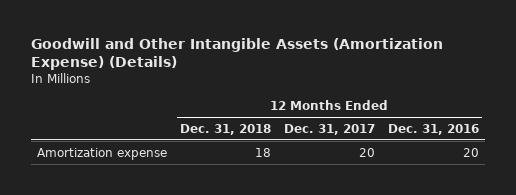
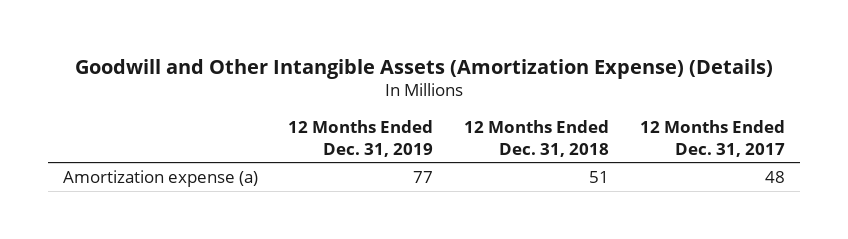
- | 12 Months Ended Dec. 31, 2018 | 12 Months Ended Dec. 31, 2017 | 12 Months Ended Dec. 31, 2016
+ | 12 Months Ended Dec. 31, 2019 | 12 Months Ended Dec. 31, 2018 | 12 Months Ended Dec. 31, 2017
- Amortization expense | 18 | 20 | 20
+ Amortization expense (a) | 77 | 51 | 48

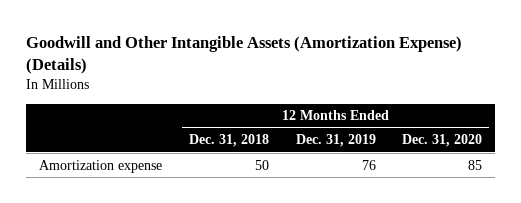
- | 12 Months Ended Dec. 31, 2019 | 12 Months Ended Dec. 31, 2018 | 12 Months Ended Dec. 31, 2017
+ | 12 Months Ended Dec. 31, 2018 | 12 Months Ended Dec. 31, 2019 | 12 Months Ended Dec. 31, 2020
- Amortization expense (a) | 77 | 51 | 48
+ Amortization expense | 50 | 76 | 85

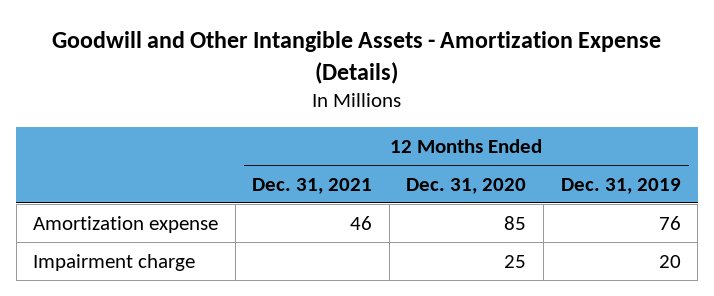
- Goodwill and Other Intangible Assets (Amortization Expense) (Details)
+ Goodwill and Other Intangible Assets - Amortization Expense (Details)
- | 12 Months Ended Dec. 31, 2018 | 12 Months Ended Dec. 31, 2019 | 12 Months Ended Dec. 31, 2020
+ | 12 Months Ended Dec. 31, 2021 | 12 Months Ended Dec. 31, 2020 | 12 Months Ended Dec. 31, 2019
+ Impairment charge | | 25 | 20

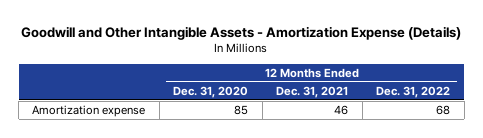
- | 12 Months Ended Dec. 31, 2021 | 12 Months Ended Dec. 31, 2020 | 12 Months Ended Dec. 31, 2019
+ | 12 Months Ended Dec. 31, 2020 | 12 Months Ended Dec. 31, 2021 | 12 Months Ended Dec. 31, 2022
- Impairment charge | | 25 | 20

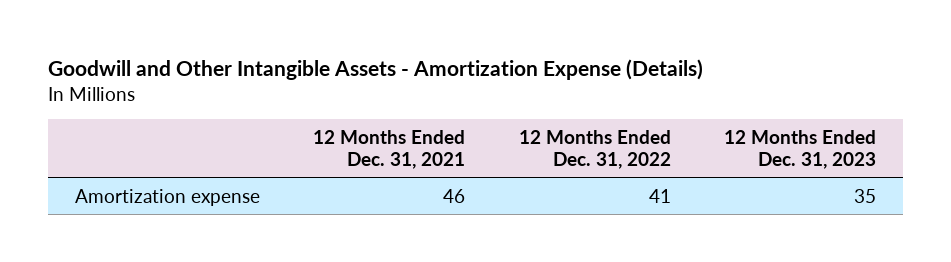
- | 12 Months Ended Dec. 31, 2020 | 12 Months Ended Dec. 31, 2021 | 12 Months Ended Dec. 31, 2022
+ | 12 Months Ended Dec. 31, 2021 | 12 Months Ended Dec. 31, 2022 | 12 Months Ended Dec. 31, 2023
- Amortization expense | 85 | 46 | 68
+ Amortization expense | 46 | 41 | 35

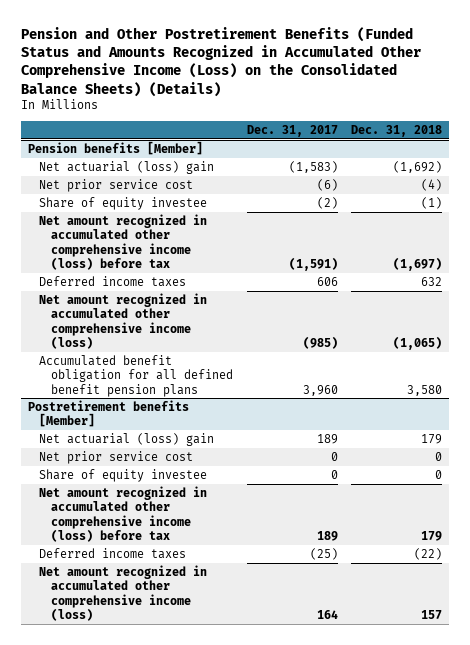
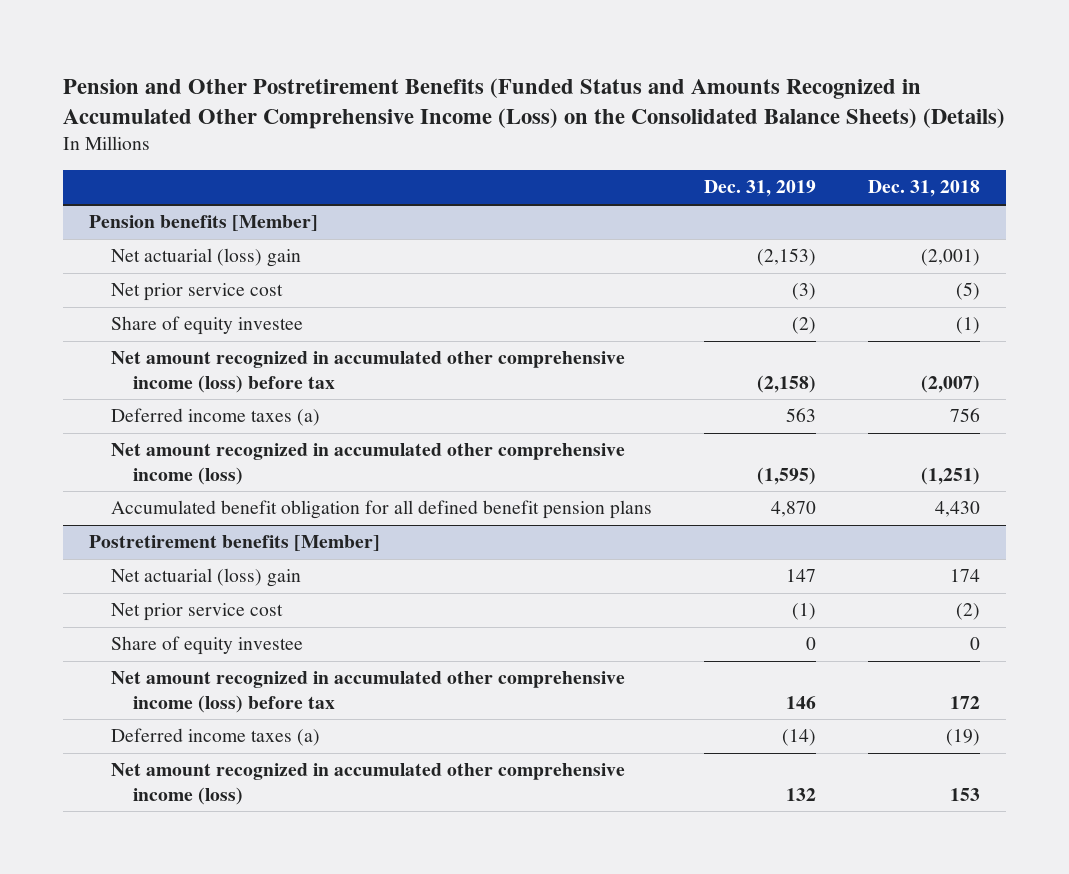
- | Dec. 31, 2017 | Dec. 31, 2018
+ | Dec. 31, 2019 | Dec. 31, 2018
@ Pension benefits [Member]
- Net actuarial (loss) gain | (1,583) | (1,692)
- Net prior service cost | (6) | (4)
+ Net actuarial (loss) gain | (2,153) | (2,001)
+ Net prior service cost | (3) | (5)
- Net amount recognized in accumulated other comprehensive income (loss) before tax | (1,591) | (1,697)
- Deferred income taxes | 606 | 632
- Net amount recognized in accumulated other comprehensive income (loss) | (985) | (1,065)
- Accumulated benefit obligation for all defined benefit pension plans | 3,960 | 3,580
+ Net amount recognized in accumulated other comprehensive income (loss) before tax | (2,158) | (2,007)
+ Deferred income taxes (a) | 563 | 756
+ Net amount recognized in accumulated other comprehensive income (loss) | (1,595) | (1,251)
+ Accumulated benefit obligation for all defined benefit pension plans | 4,870 | 4,430
@ Postretirement benefits [Member]
- Net actuarial (loss) gain | 189 | 179
- Net prior service cost | 0 | 0
+ Net actuarial (loss) gain | 147 | 174
+ Net prior service cost | (1) | (2)
- Net amount recognized in accumulated other comprehensive income (loss) before tax | 189 | 179
- Deferred income taxes | (25) | (22)
- Net amount recognized in accumulated other comprehensive income (loss) | 164 | 157
+ Net amount recognized in accumulated other comprehensive income (loss) before tax | 146 | 172
+ Deferred income taxes (a) | (14) | (19)
+ Net amount recognized in accumulated other comprehensive income (loss) | 132 | 153

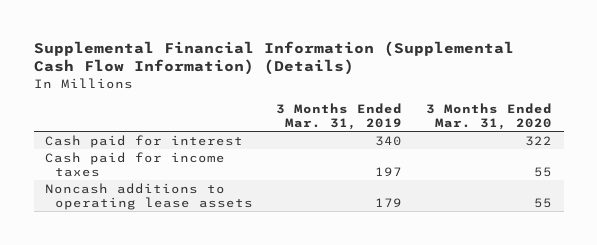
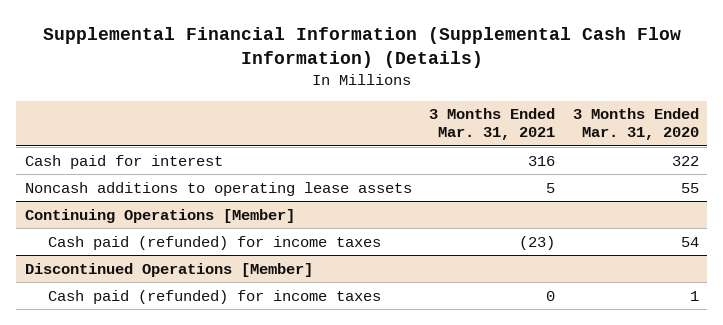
- | 3 Months Ended Mar. 31, 2019 | 3 Months Ended Mar. 31, 2020
+ | 3 Months Ended Mar. 31, 2021 | 3 Months Ended Mar. 31, 2020
- Cash paid for income taxes | 197 | 55
+ Continuing Operations [Member]
+ Cash paid (refunded) for income taxes | (23) | 54
+ Discontinued Operations [Member]
+ Cash paid (refunded) for income taxes | 0 | 1

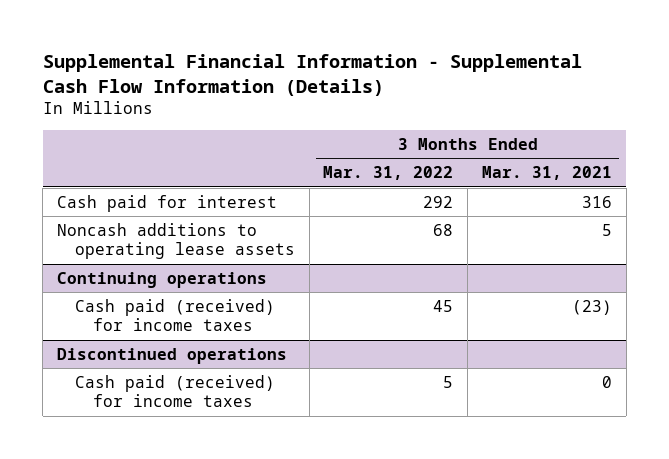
- Supplemental Financial Information (Supplemental Cash Flow Information) (Details)
+ Supplemental Financial Information - Supplemental Cash Flow Information (Details)
- | 3 Months Ended Mar. 31, 2021 | 3 Months Ended Mar. 31, 2020
+ | 3 Months Ended Mar. 31, 2022 | 3 Months Ended Mar. 31, 2021
- Continuing Operations [Member]
- Cash paid (refunded) for income taxes | (23) | 54
- Discontinued Operations [Member]
- Cash paid (refunded) for income taxes | 0 | 1
+ Continuing operations
+ Cash paid (received) for income taxes | 45 | (23)
+ Discontinued operations
+ Cash paid (received) for income taxes | 5 | 0

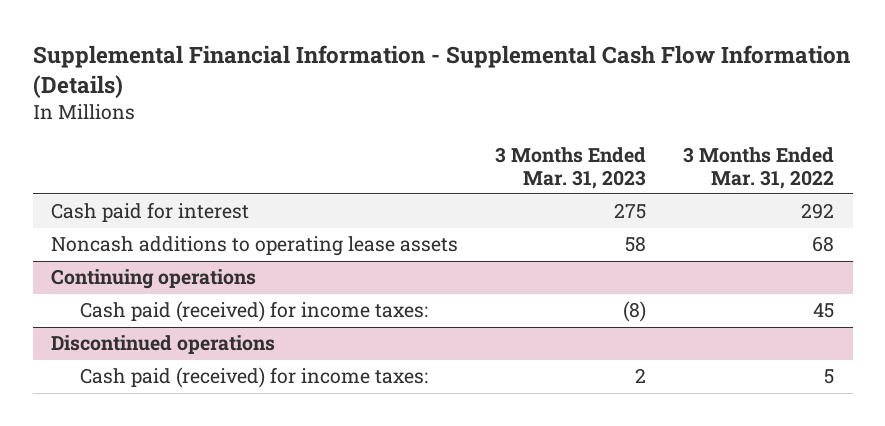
- | 3 Months Ended Mar. 31, 2022 | 3 Months Ended Mar. 31, 2021
+ | 3 Months Ended Mar. 31, 2023 | 3 Months Ended Mar. 31, 2022
@ Continuing operations
- Cash paid (received) for income taxes | 45 | (23)
+ Cash paid (received) for income taxes: | (8) | 45
@ Discontinued operations
- Cash paid (received) for income taxes | 5 | 0
+ Cash paid (received) for income taxes: | 2 | 5

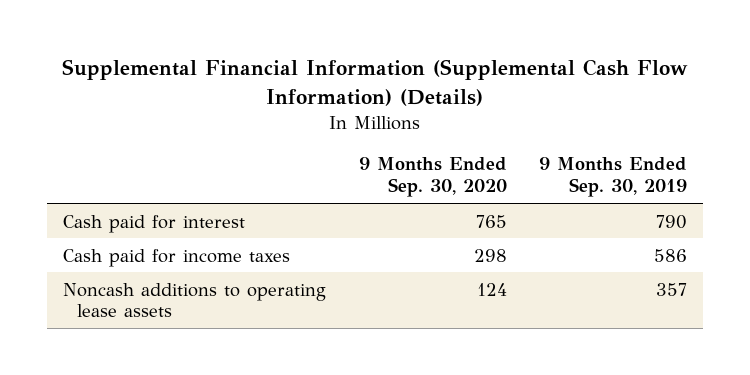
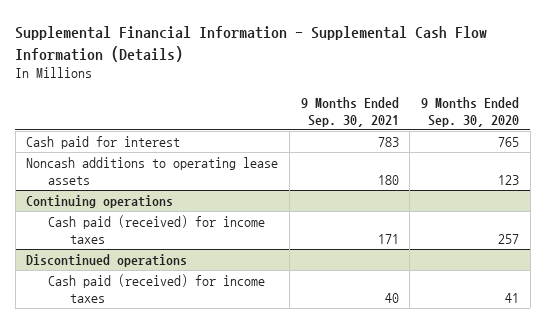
- Supplemental Financial Information (Supplemental Cash Flow Information) (Details)
+ Supplemental Financial Information - Supplemental Cash Flow Information (Details)
- | 9 Months Ended Sep. 30, 2020 | 9 Months Ended Sep. 30, 2019
+ | 9 Months Ended Sep. 30, 2021 | 9 Months Ended Sep. 30, 2020
- Cash paid for income taxes | 298 | 586
- Noncash additions to operating lease assets | 124 | 357
+ Noncash additions to operating lease assets | 180 | 123
+ Continuing operations
+ Cash paid (received) for income taxes | 171 | 257
+ Discontinued operations
+ Cash paid (received) for income taxes | 40 | 41

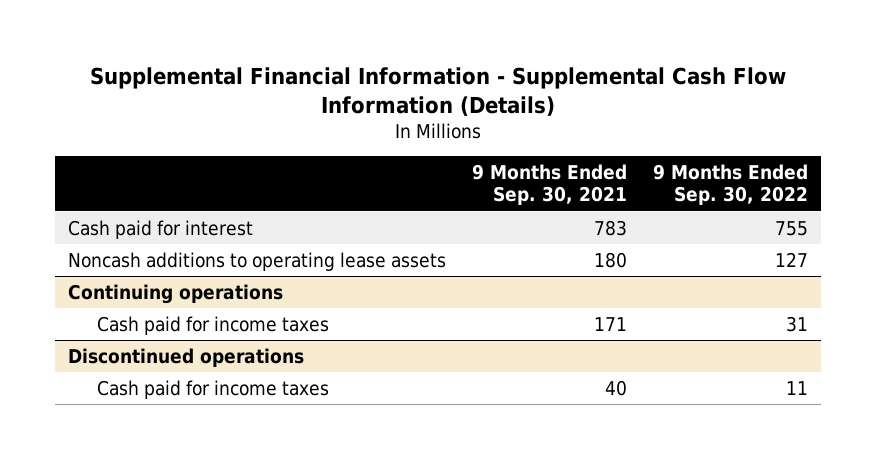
- | 9 Months Ended Sep. 30, 2021 | 9 Months Ended Sep. 30, 2020
+ | 9 Months Ended Sep. 30, 2021 | 9 Months Ended Sep. 30, 2022
@ Continuing operations
- Cash paid (received) for income taxes | 171 | 257
+ Cash paid for income taxes | 171 | 31
@ Discontinued operations
- Cash paid (received) for income taxes | 40 | 41
+ Cash paid for income taxes | 40 | 11

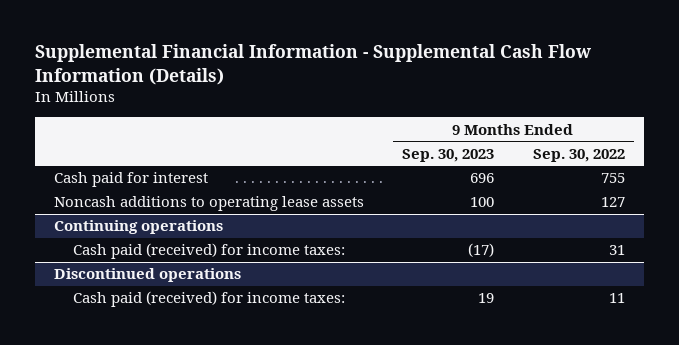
- | 9 Months Ended Sep. 30, 2021 | 9 Months Ended Sep. 30, 2022
+ | 9 Months Ended Sep. 30, 2023 | 9 Months Ended Sep. 30, 2022
@ Continuing operations
- Cash paid for income taxes | 171 | 31
+ Cash paid (received) for income taxes: | (17) | 31
@ Discontinued operations
- Cash paid for income taxes | 40 | 11
+ Cash paid (received) for income taxes: | 19 | 11

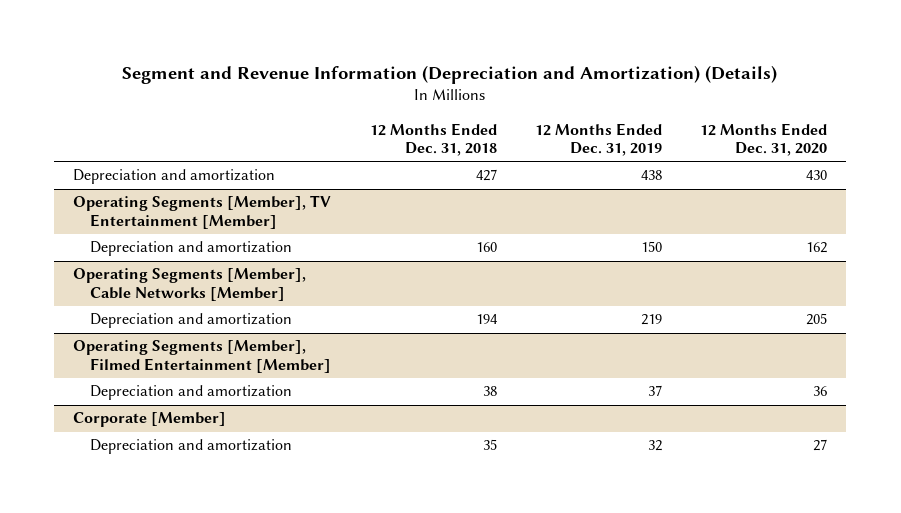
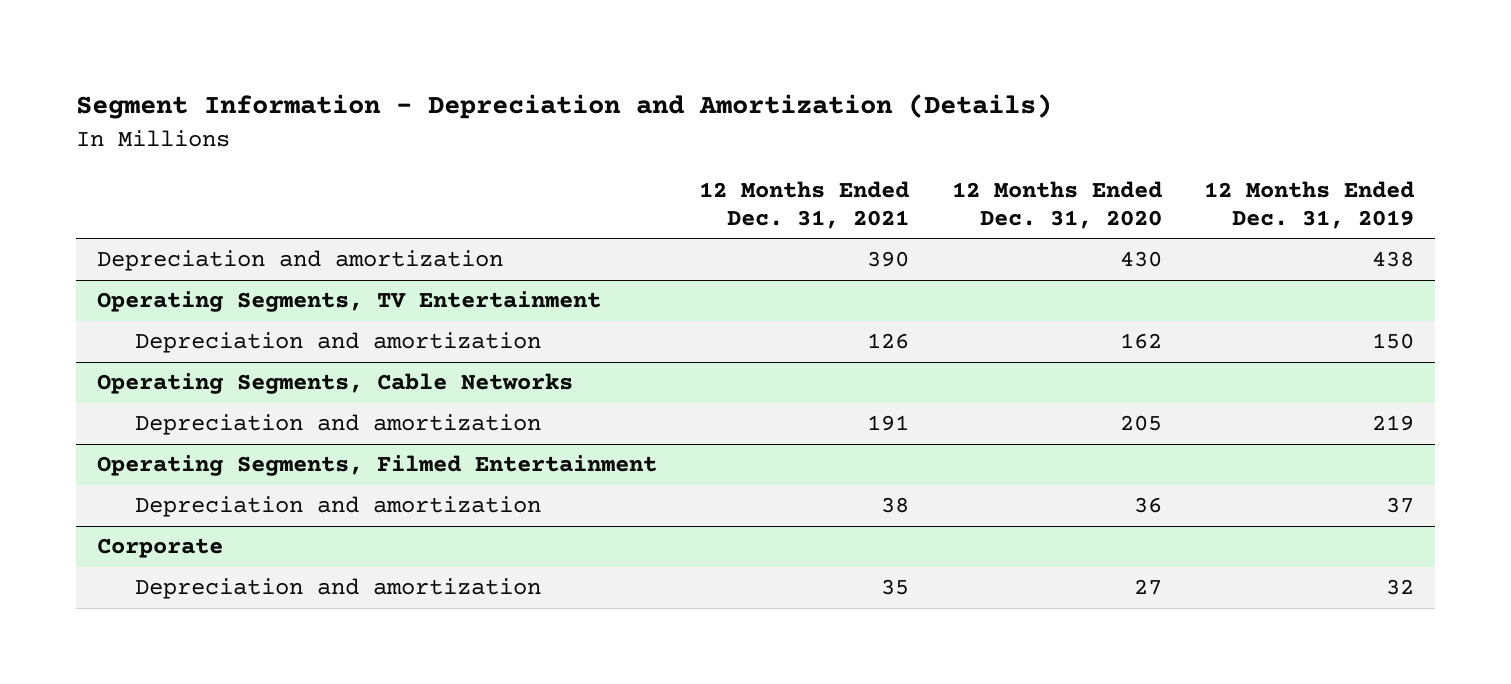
- Segment and Revenue Information (Depreciation and Amortization) (Details)
+ Segment Information - Depreciation and Amortization (Details)
- | 12 Months Ended Dec. 31, 2018 | 12 Months Ended Dec. 31, 2019 | 12 Months Ended Dec. 31, 2020
+ | 12 Months Ended Dec. 31, 2021 | 12 Months Ended Dec. 31, 2020 | 12 Months Ended Dec. 31, 2019
- Operating Segments [Member], TV Entertainment [Member]
+ Operating Segments, TV Entertainment
- Operating Segments [Member], Cable Networks [Member]
+ Operating Segments, Cable Networks
- Operating Segments [Member], Filmed Entertainment [Member]
+ Operating Segments, Filmed Entertainment
- Corporate [Member]
+ Corporate

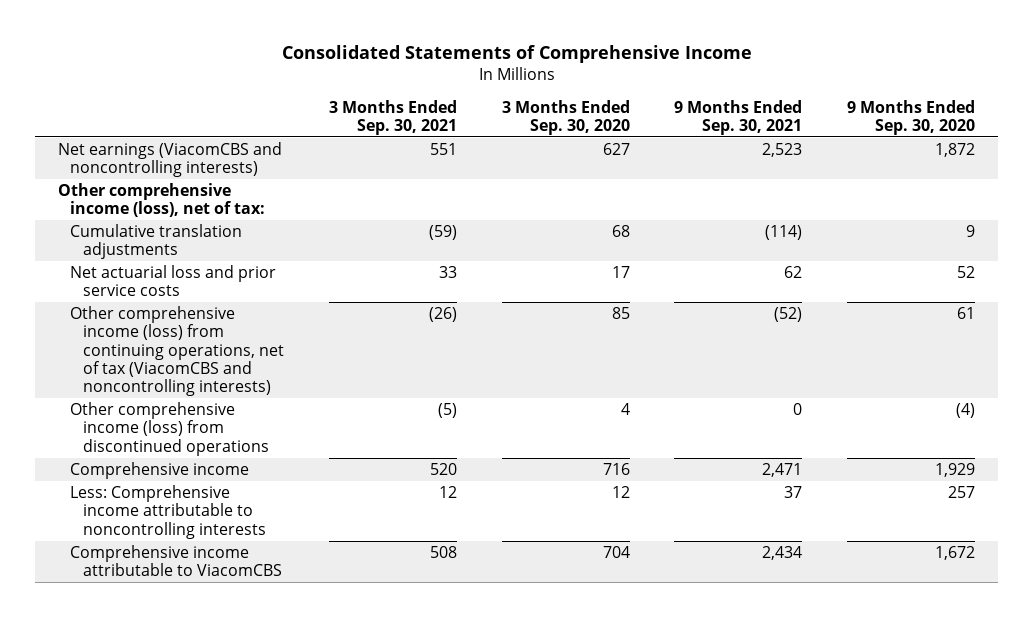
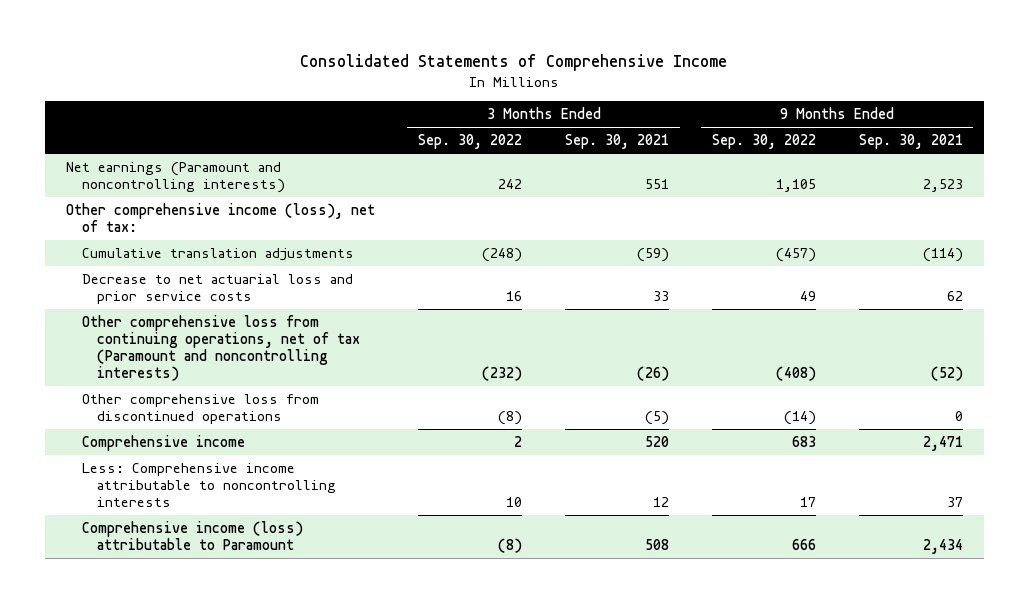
- | 3 Months Ended Sep. 30, 2021 | 3 Months Ended Sep. 30, 2020 | 9 Months Ended Sep. 30, 2021 | 9 Months Ended Sep. 30, 2020
+ | 3 Months Ended Sep. 30, 2022 | 3 Months Ended Sep. 30, 2021 | 9 Months Ended Sep. 30, 2022 | 9 Months Ended Sep. 30, 2021
- Net earnings (ViacomCBS and noncontrolling interests) | 551 | 627 | 2,523 | 1,872
+ Net earnings (Paramount and noncontrolling interests) | 242 | 551 | 1,105 | 2,523
- Net actuarial loss and prior service costs | 33 | 17 | 62 | 52
- Other comprehensive income (loss) from continuing operations, net of tax (ViacomCBS and noncontrolling interests) | (26) | 85 | (52) | 61
- Other comprehensive income (loss) from discontinued operations | (5) | 4 | 0 | (4)
+ Decrease to net actuarial loss and prior service costs | 16 | 33 | 49 | 62
+ Other comprehensive loss from continuing operations, net of tax (Paramount and noncontrolling interests) | (232) | (26) | (408) | (52)
+ Other comprehensive loss from discontinued operations | (8) | (5) | (14) | 0
- Comprehensive income attributable to ViacomCBS | 508 | 704 | 2,434 | 1,672
+ Comprehensive income (loss) attributable to Paramount | (8) | 508 | 666 | 2,434

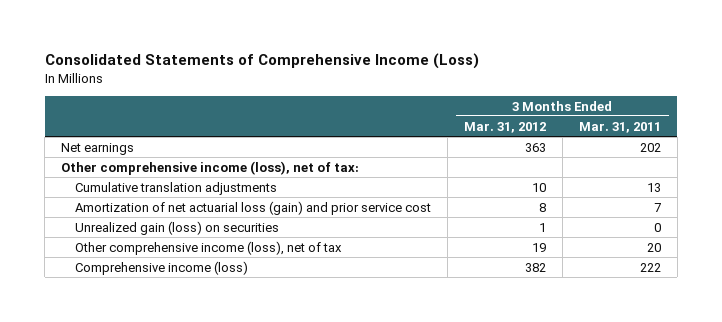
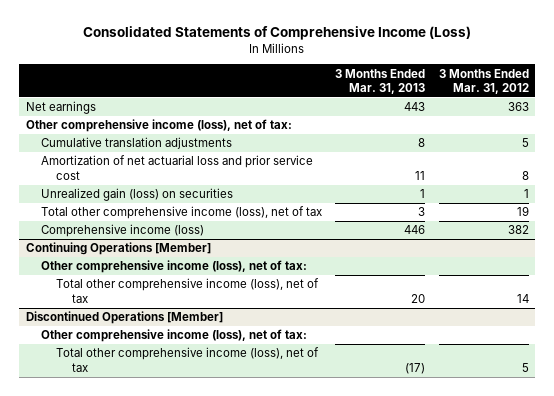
- | 3 Months Ended Mar. 31, 2012 | 3 Months Ended Mar. 31, 2011
+ | 3 Months Ended Mar. 31, 2013 | 3 Months Ended Mar. 31, 2012
- Cumulative translation adjustments | 10 | 13
- Amortization of net actuarial loss (gain) and prior service cost | 8 | 7
+ Cumulative translation adjustments | 8 | 5
+ Amortization of net actuarial loss and prior service cost | 11 | 8
- Other comprehensive income (loss), net of tax | 19 | 20
+ Total other comprehensive income (loss), net of tax | 3 | 19
+ Continuing Operations [Member]
+ Other comprehensive income (loss), net of tax:
+ Total other comprehensive income (loss), net of tax | 20 | 14
+ Discontinued Operations [Member]
+ Other comprehensive income (loss), net of tax:
+ Total other comprehensive income (loss), net of tax | (17) | 5

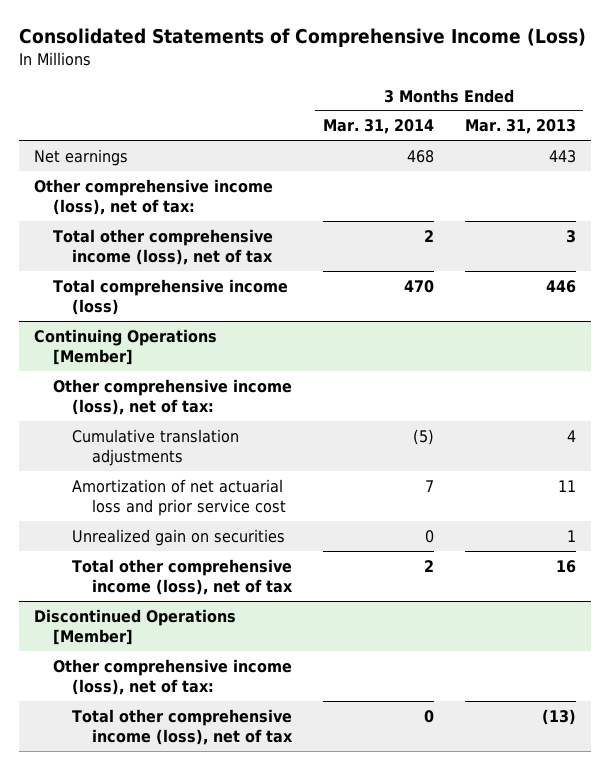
- | 3 Months Ended Mar. 31, 2013 | 3 Months Ended Mar. 31, 2012
+ | 3 Months Ended Mar. 31, 2014 | 3 Months Ended Mar. 31, 2013
- Cumulative translation adjustments | 8 | 5
- Amortization of net actuarial loss and prior service cost | 11 | 8
- Unrealized gain (loss) on securities | 1 | 1
- Comprehensive income (loss) | 446 | 382
+ Total comprehensive income (loss) | 470 | 446
@ Continuing Operations [Member]
- Total other comprehensive income (loss), net of tax | 20 | 14
+ Cumulative translation adjustments | (5) | 4
+ Amortization of net actuarial loss and prior service cost | 7 | 11
+ Unrealized gain on securities | 0 | 1
+ Total other comprehensive income (loss), net of tax | 2 | 16
@ Discontinued Operations [Member]
- Total other comprehensive income (loss), net of tax | (17) | 5
+ Total other comprehensive income (loss), net of tax | 0 | (13)

